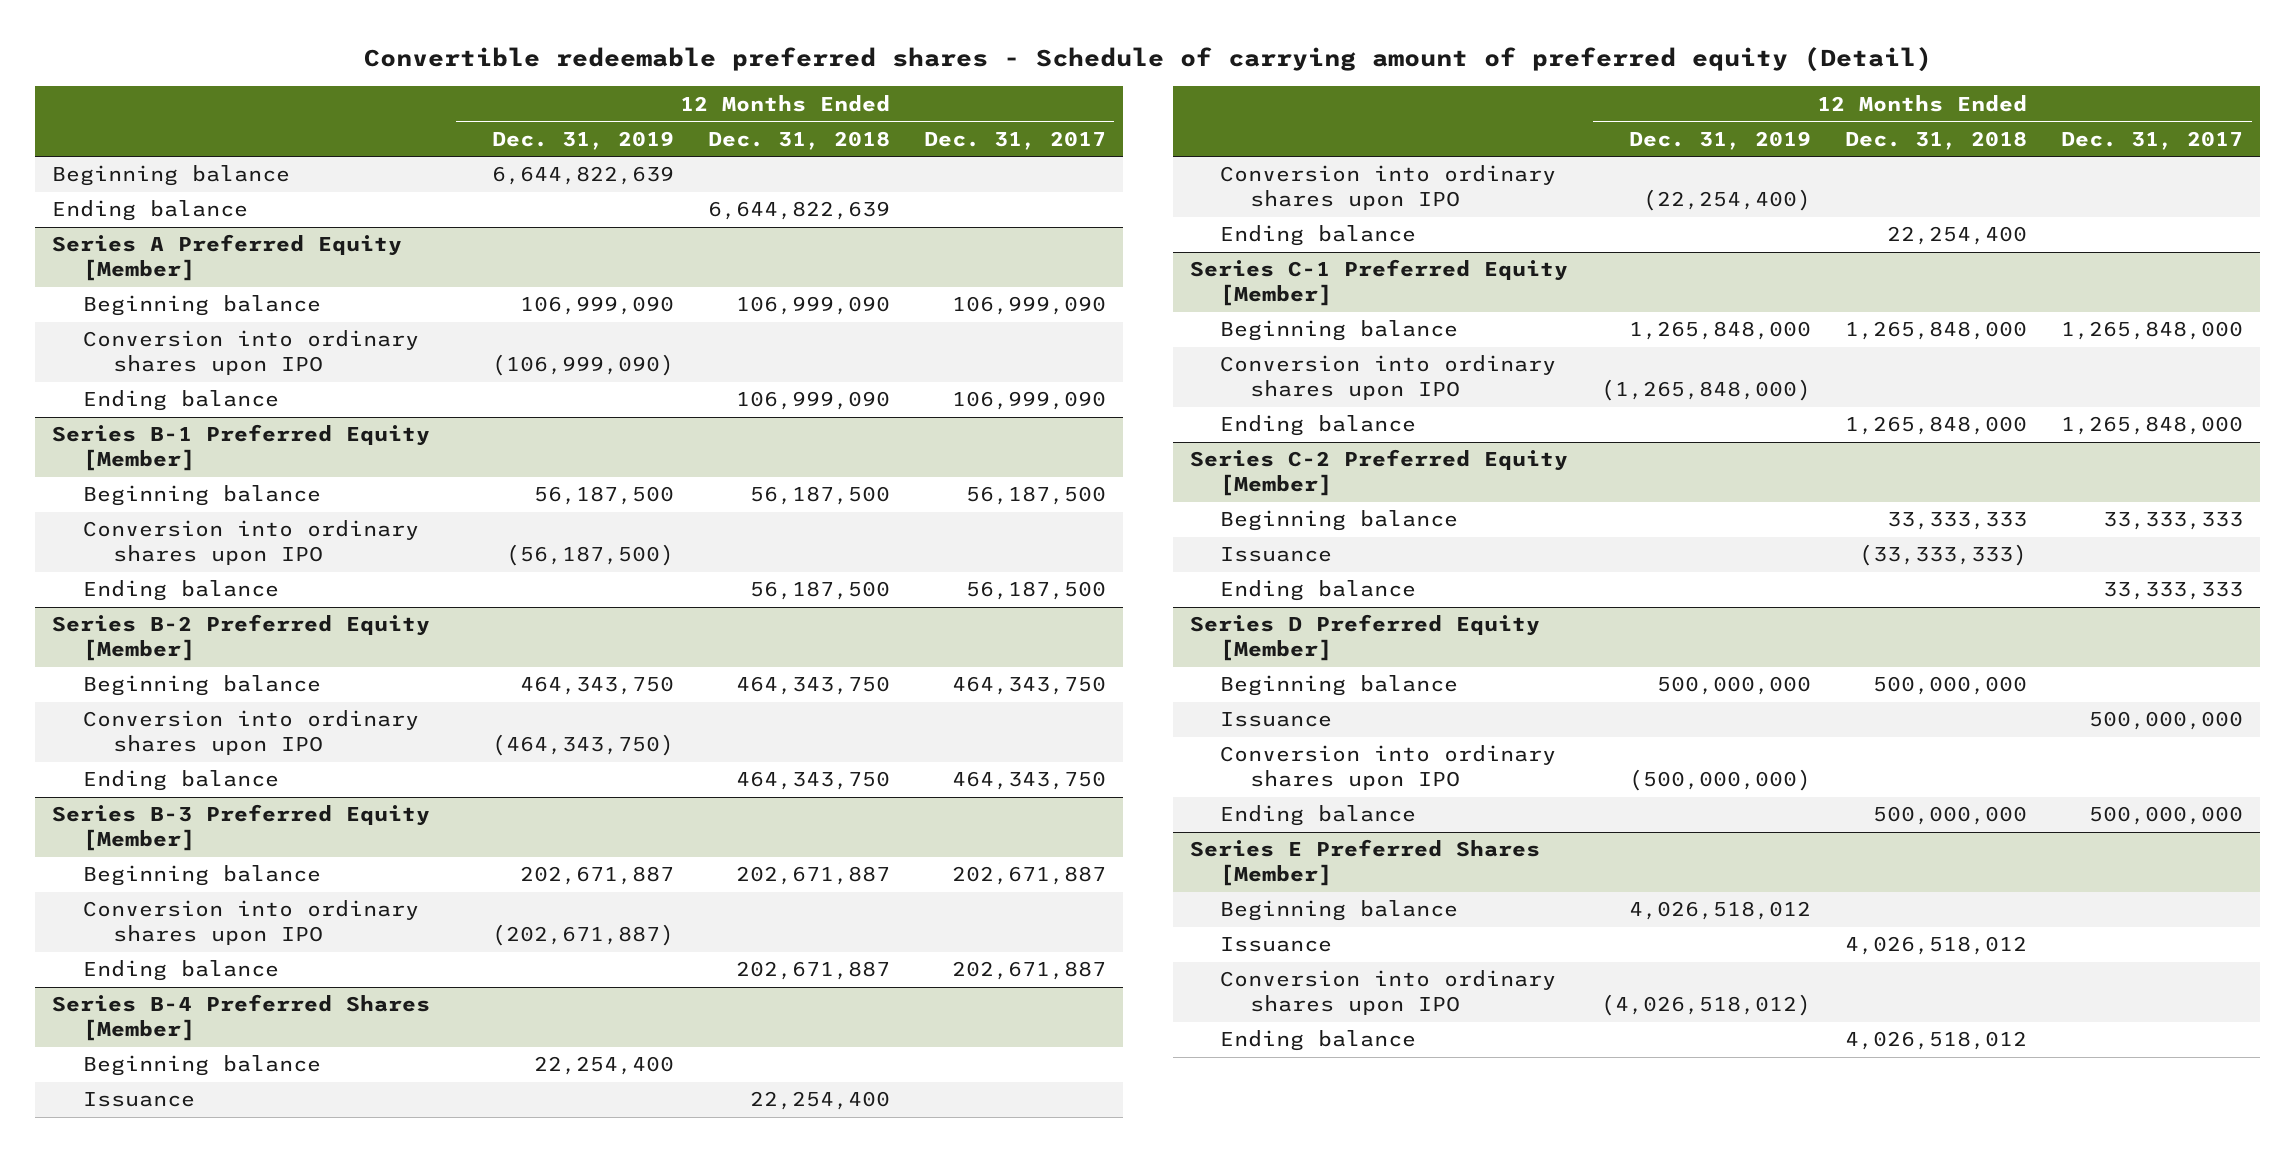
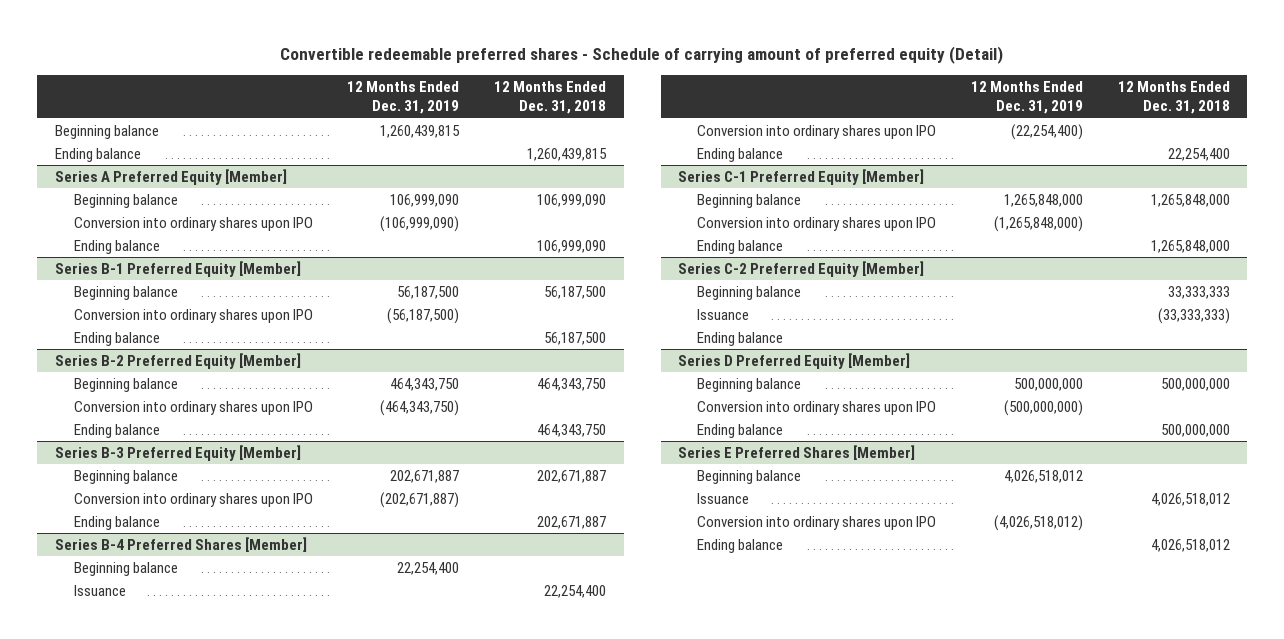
- | 12 Months Ended Dec. 31, 2019 | 12 Months Ended Dec. 31, 2018 | 12 Months Ended Dec. 31, 2017
+ | 12 Months Ended Dec. 31, 2019 | 12 Months Ended Dec. 31, 2018
- Beginning balance | 6,644,822,639 | |
- Ending balance | | 6,644,822,639 |
+ Beginning balance | 1,260,439,815 |
+ Ending balance | | 1,260,439,815
@ Series D Preferred Equity [Member]
- Issuance | | | 500,000,000

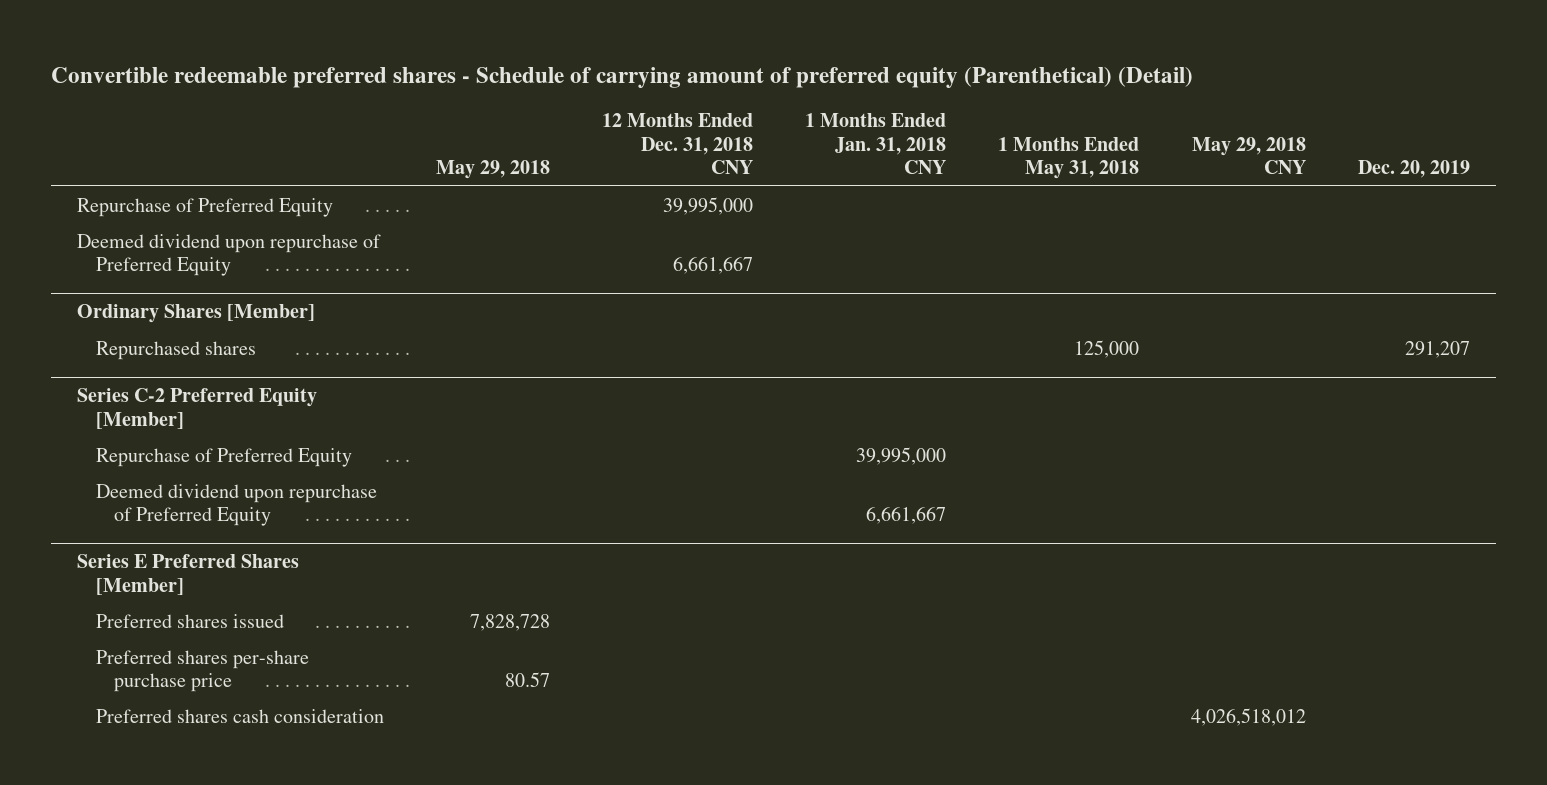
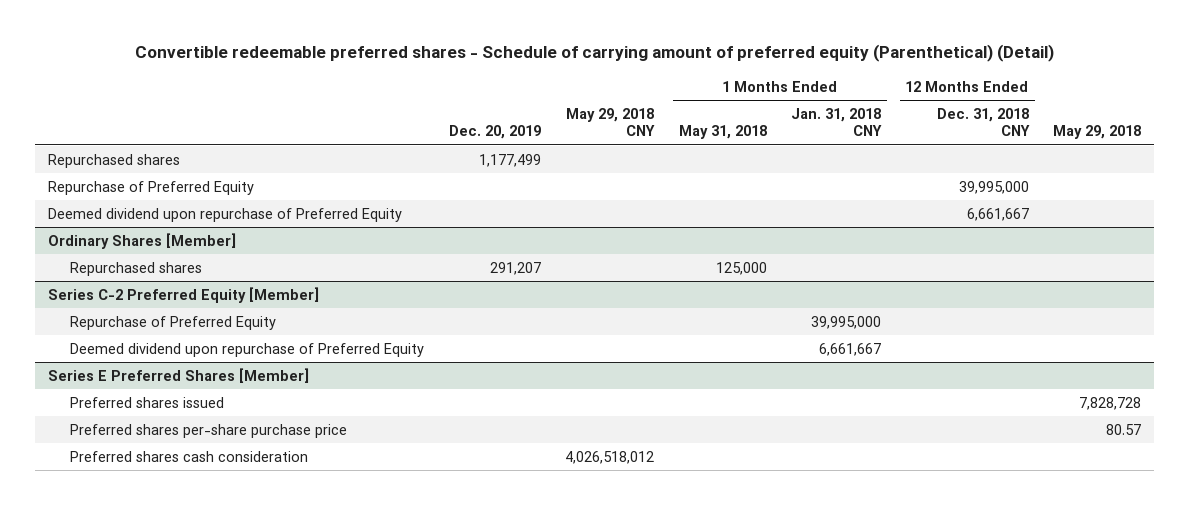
- | May 29, 2018 | 12 Months Ended Dec. 31, 2018 CNY | 1 Months Ended Jan. 31, 2018 CNY | 1 Months Ended May 31, 2018 | May 29, 2018 CNY | Dec. 20, 2019
+ | Dec. 20, 2019 | May 29, 2018 CNY | 1 Months Ended May 31, 2018 | 1 Months Ended Jan. 31, 2018 CNY | 12 Months Ended Dec. 31, 2018 CNY | May 29, 2018
+ Repurchased shares | 1,177,499 | | | | |

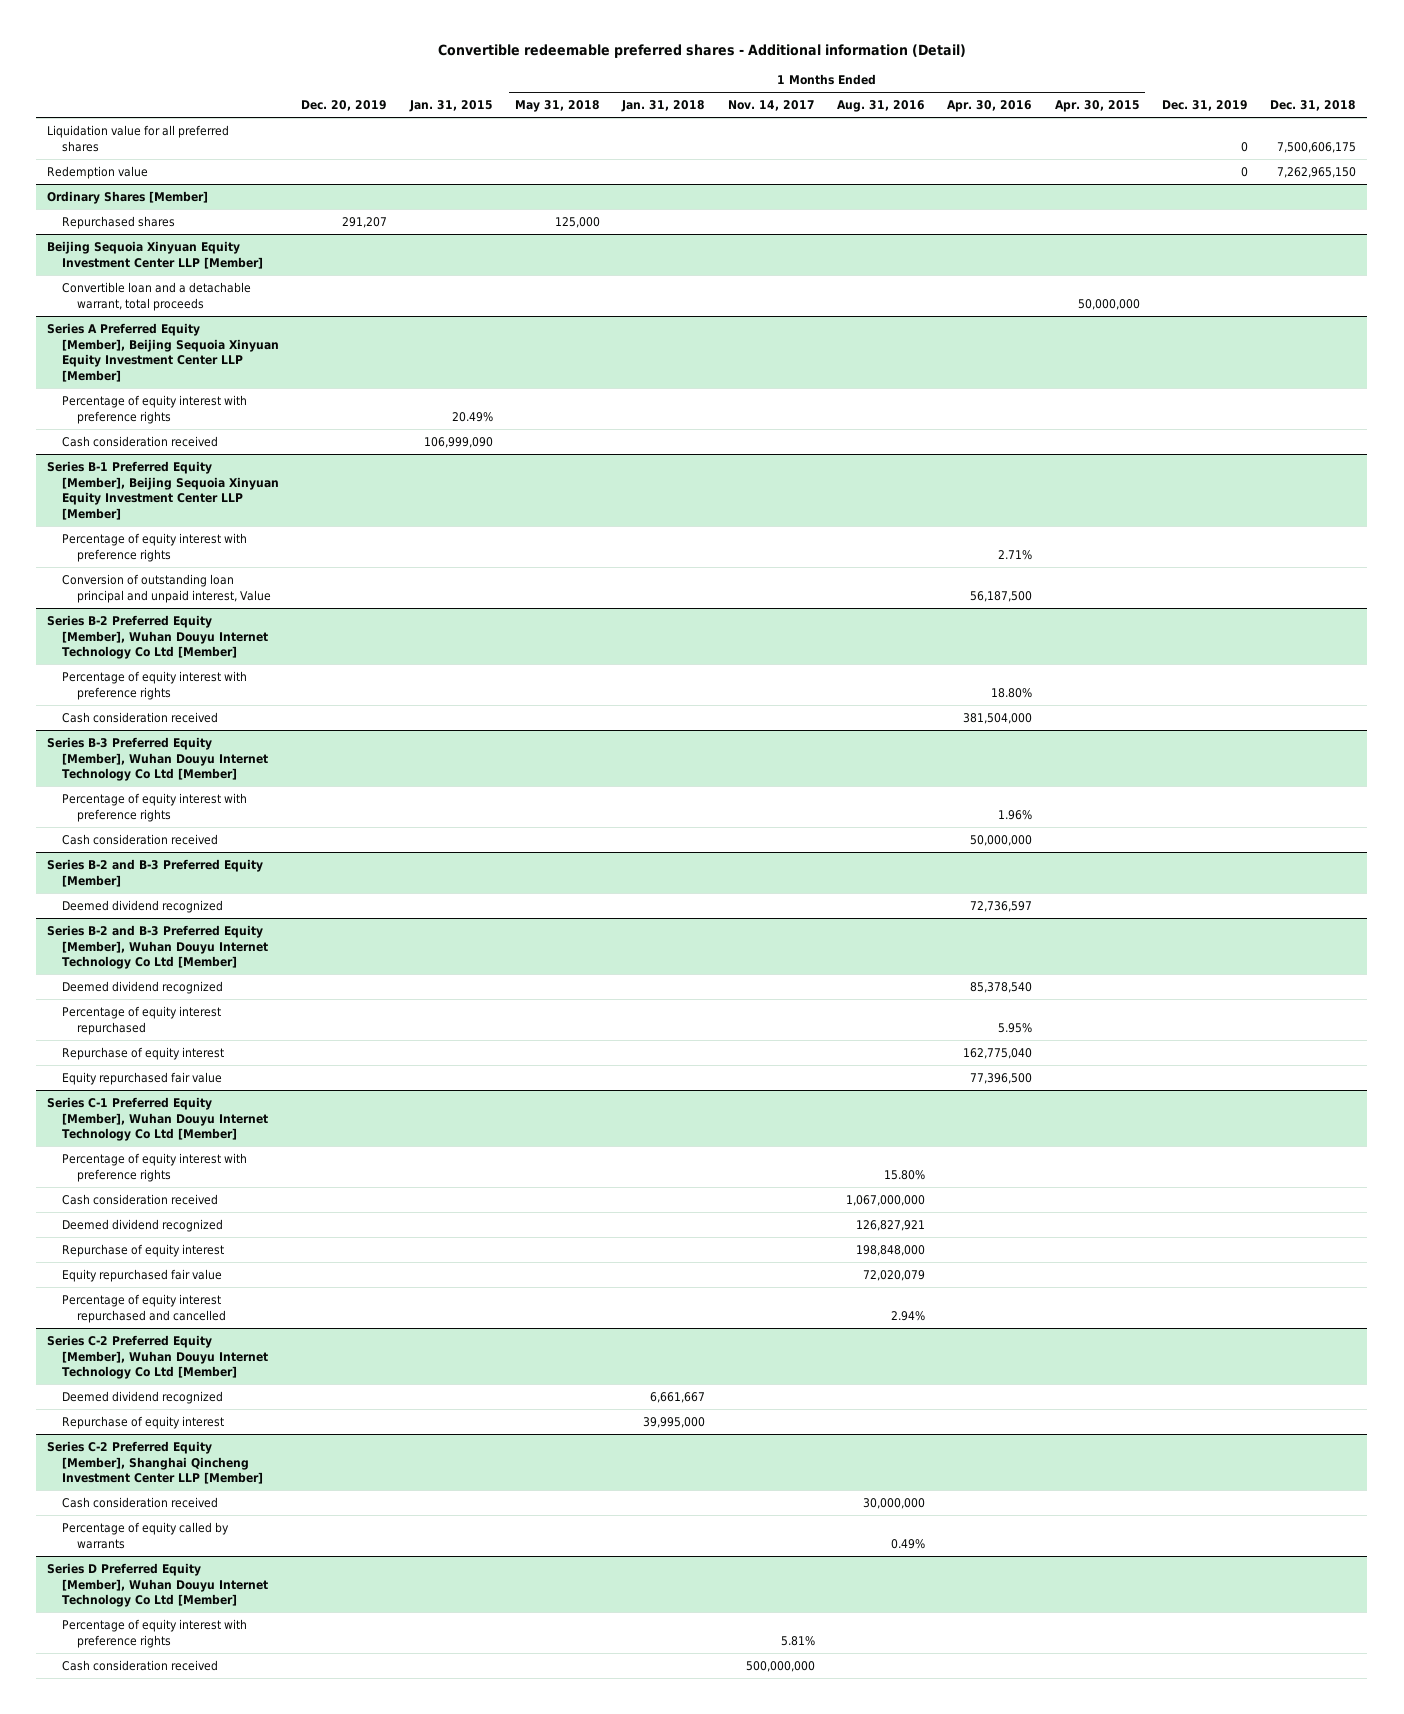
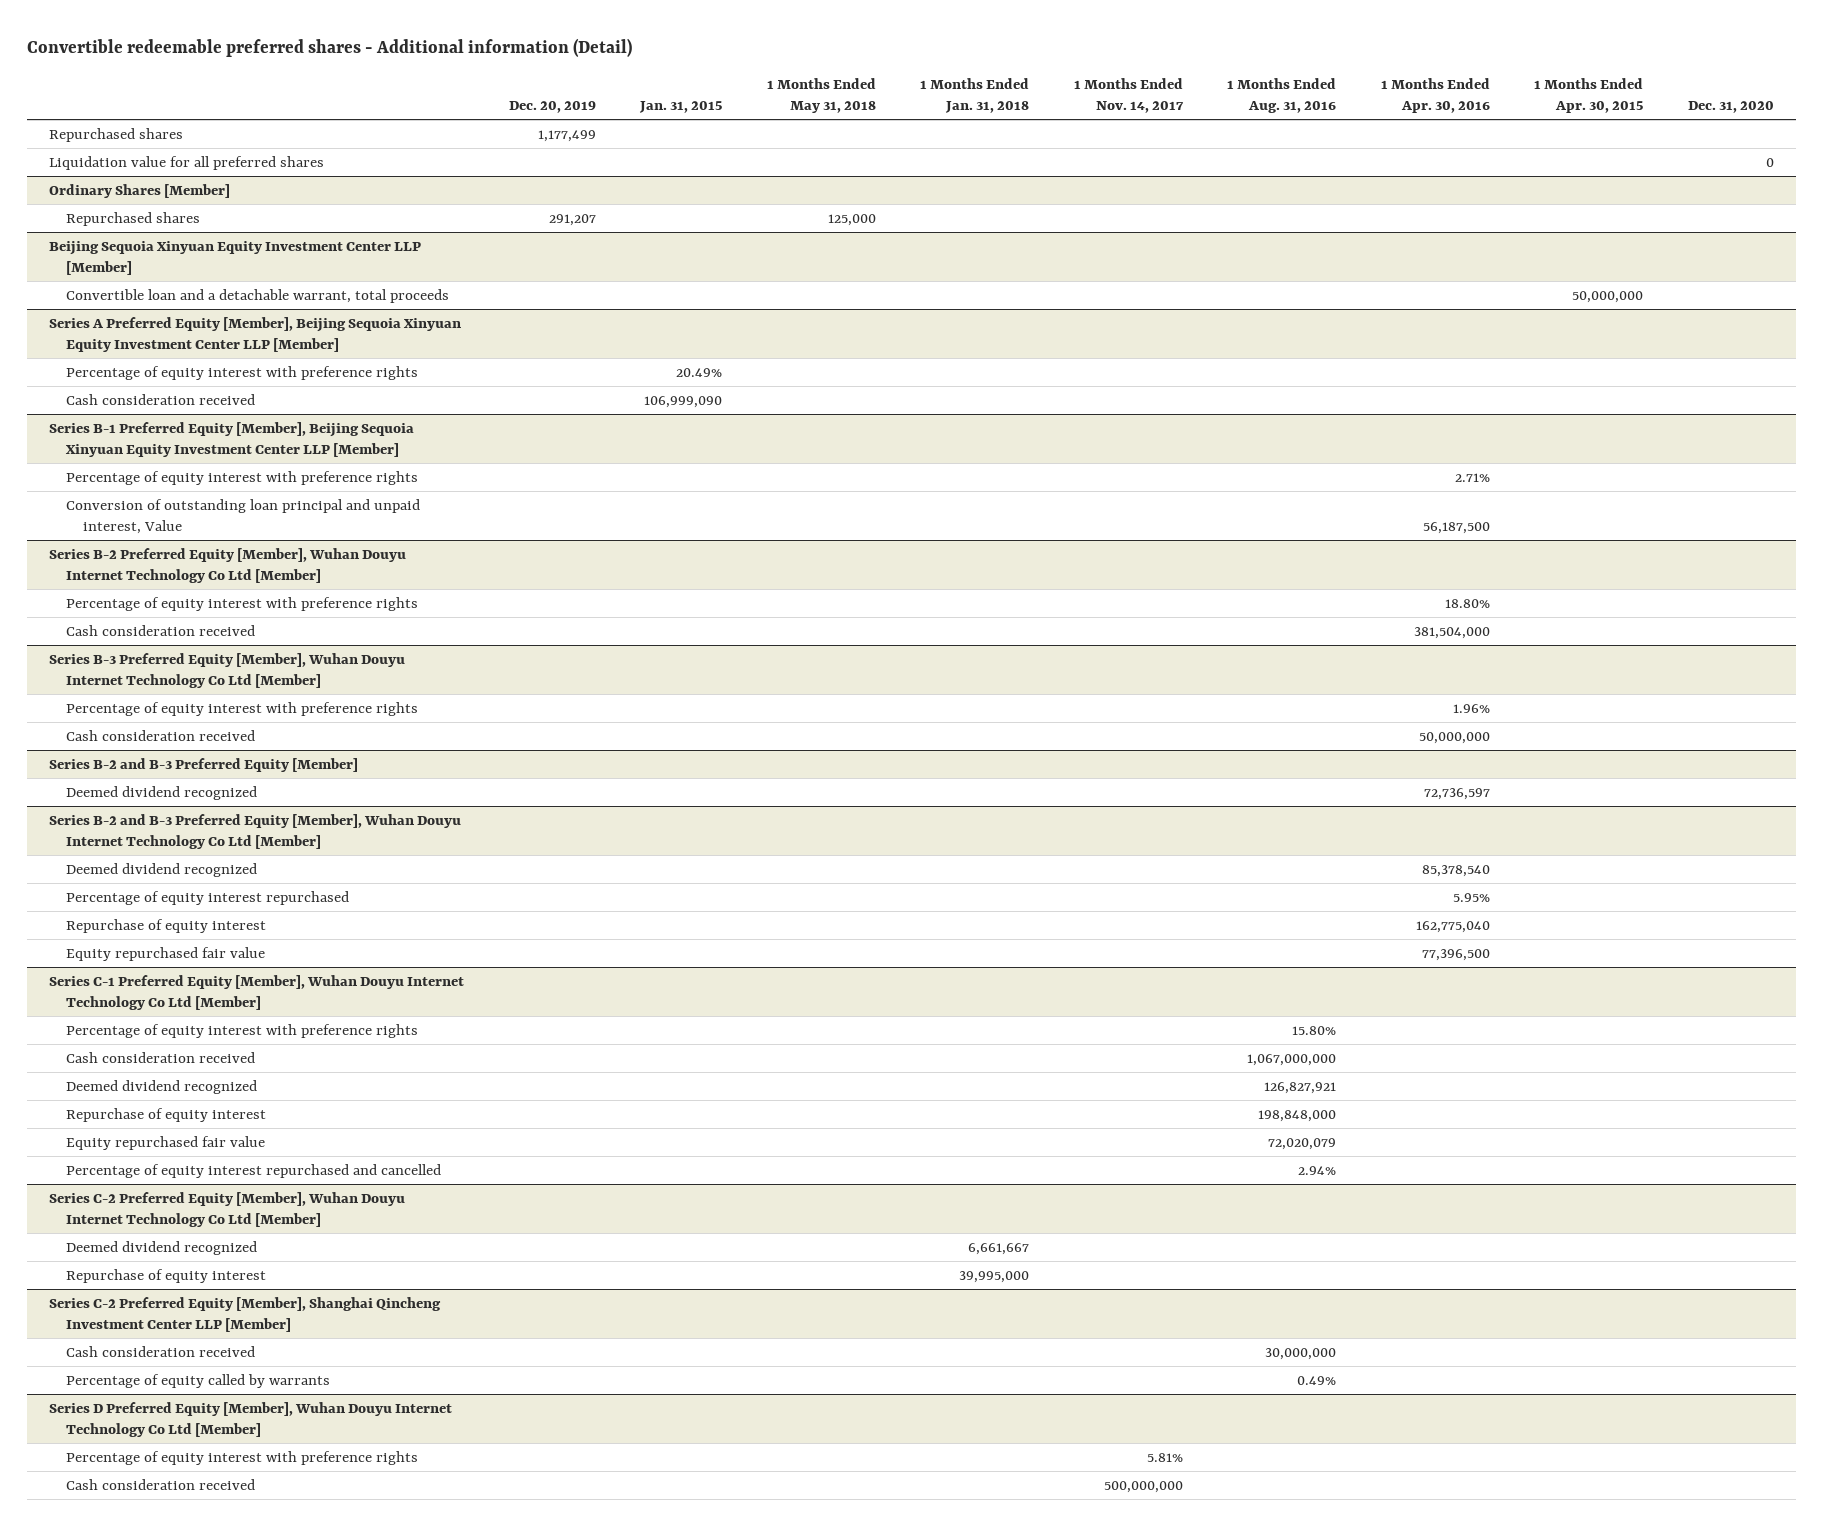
- | Dec. 20, 2019 | Jan. 31, 2015 | 1 Months Ended May 31, 2018 | 1 Months Ended Jan. 31, 2018 | 1 Months Ended Nov. 14, 2017 | 1 Months Ended Aug. 31, 2016 | 1 Months Ended Apr. 30, 2016 | 1 Months Ended Apr. 30, 2015 | Dec. 31, 2019 | Dec. 31, 2018
+ | Dec. 20, 2019 | Jan. 31, 2015 | 1 Months Ended May 31, 2018 | 1 Months Ended Jan. 31, 2018 | 1 Months Ended Nov. 14, 2017 | 1 Months Ended Aug. 31, 2016 | 1 Months Ended Apr. 30, 2016 | 1 Months Ended Apr. 30, 2015 | Dec. 31, 2020
+ Repurchased shares | 1,177,499 | | | | | | | |
- Redemption value | | | | | | | | | 0 | 7,262,965,150

